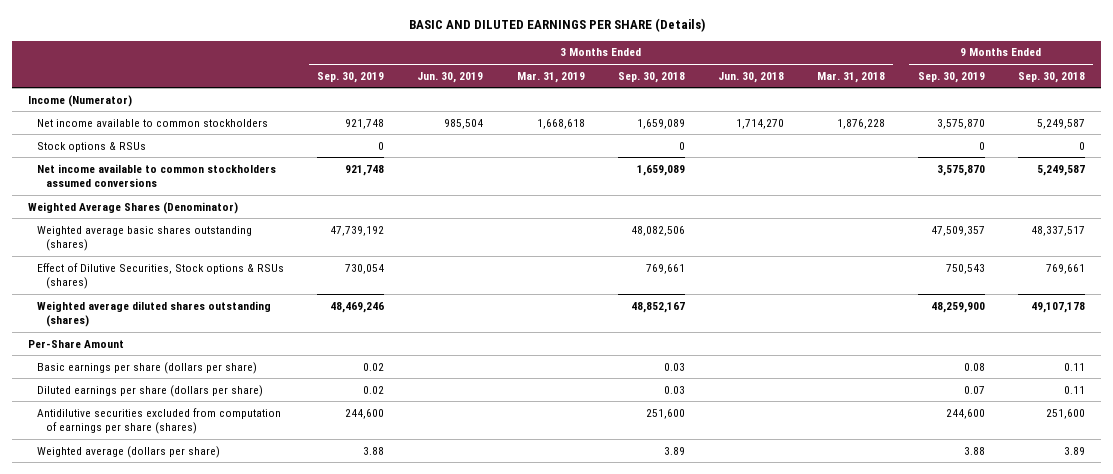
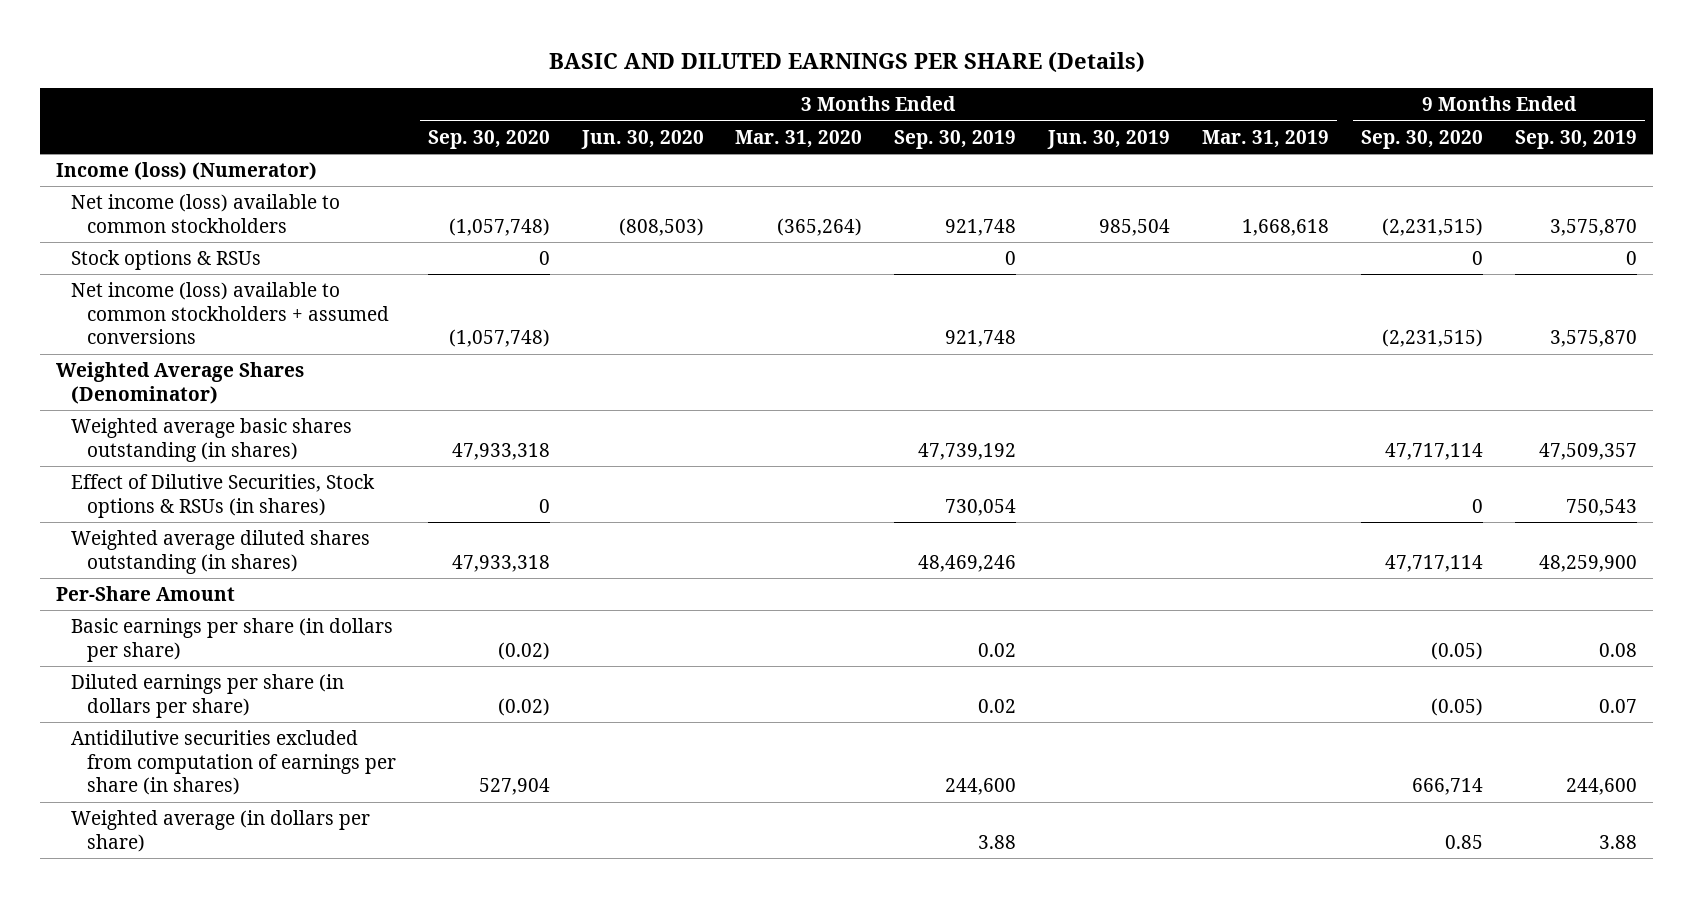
- | 3 Months Ended Sep. 30, 2019 | 3 Months Ended Jun. 30, 2019 | 3 Months Ended Mar. 31, 2019 | 3 Months Ended Sep. 30, 2018 | 3 Months Ended Jun. 30, 2018 | 3 Months Ended Mar. 31, 2018 | 9 Months Ended Sep. 30, 2019 | 9 Months Ended Sep. 30, 2018
+ | 3 Months Ended Sep. 30, 2020 | 3 Months Ended Jun. 30, 2020 | 3 Months Ended Mar. 31, 2020 | 3 Months Ended Sep. 30, 2019 | 3 Months Ended Jun. 30, 2019 | 3 Months Ended Mar. 31, 2019 | 9 Months Ended Sep. 30, 2020 | 9 Months Ended Sep. 30, 2019
- Income (Numerator)
- Net income available to common stockholders | 921,748 | 985,504 | 1,668,618 | 1,659,089 | 1,714,270 | 1,876,228 | 3,575,870 | 5,249,587
+ Income (loss) (Numerator)
+ Net income (loss) available to common stockholders | (1,057,748) | (808,503) | (365,264) | 921,748 | 985,504 | 1,668,618 | (2,231,515) | 3,575,870
- Net income available to common stockholders assumed conversions | 921,748 | | | 1,659,089 | | | 3,575,870 | 5,249,587
+ Net income (loss) available to common stockholders + assumed conversions | (1,057,748) | | | 921,748 | | | (2,231,515) | 3,575,870
- Weighted average basic shares outstanding (shares) | 47,739,192 | | | 48,082,506 | | | 47,509,357 | 48,337,517
- Effect of Dilutive Securities, Stock options & RSUs (shares) | 730,054 | | | 769,661 | | | 750,543 | 769,661
- Weighted average diluted shares outstanding (shares) | 48,469,246 | | | 48,852,167 | | | 48,259,900 | 49,107,178
+ Weighted average basic shares outstanding (in shares) | 47,933,318 | | | 47,739,192 | | | 47,717,114 | 47,509,357
+ Effect of Dilutive Securities, Stock options & RSUs (in shares) | 0 | | | 730,054 | | | 0 | 750,543
+ Weighted average diluted shares outstanding (in shares) | 47,933,318 | | | 48,469,246 | | | 47,717,114 | 48,259,900
- Basic earnings per share (dollars per share) | 0.02 | | | 0.03 | | | 0.08 | 0.11
- Diluted earnings per share (dollars per share) | 0.02 | | | 0.03 | | | 0.07 | 0.11
- Antidilutive securities excluded from computation of earnings per share (shares) | 244,600 | | | 251,600 | | | 244,600 | 251,600
- Weighted average (dollars per share) | 3.88 | | | 3.89 | | | 3.88 | 3.89
+ Basic earnings per share (in dollars per share) | (0.02) | | | 0.02 | | | (0.05) | 0.08
+ Diluted earnings per share (in dollars per share) | (0.02) | | | 0.02 | | | (0.05) | 0.07
+ Antidilutive securities excluded from computation of earnings per share (in shares) | 527,904 | | | 244,600 | | | 666,714 | 244,600
+ Weighted average (in dollars per share) | | | | 3.88 | | | 0.85 | 3.88

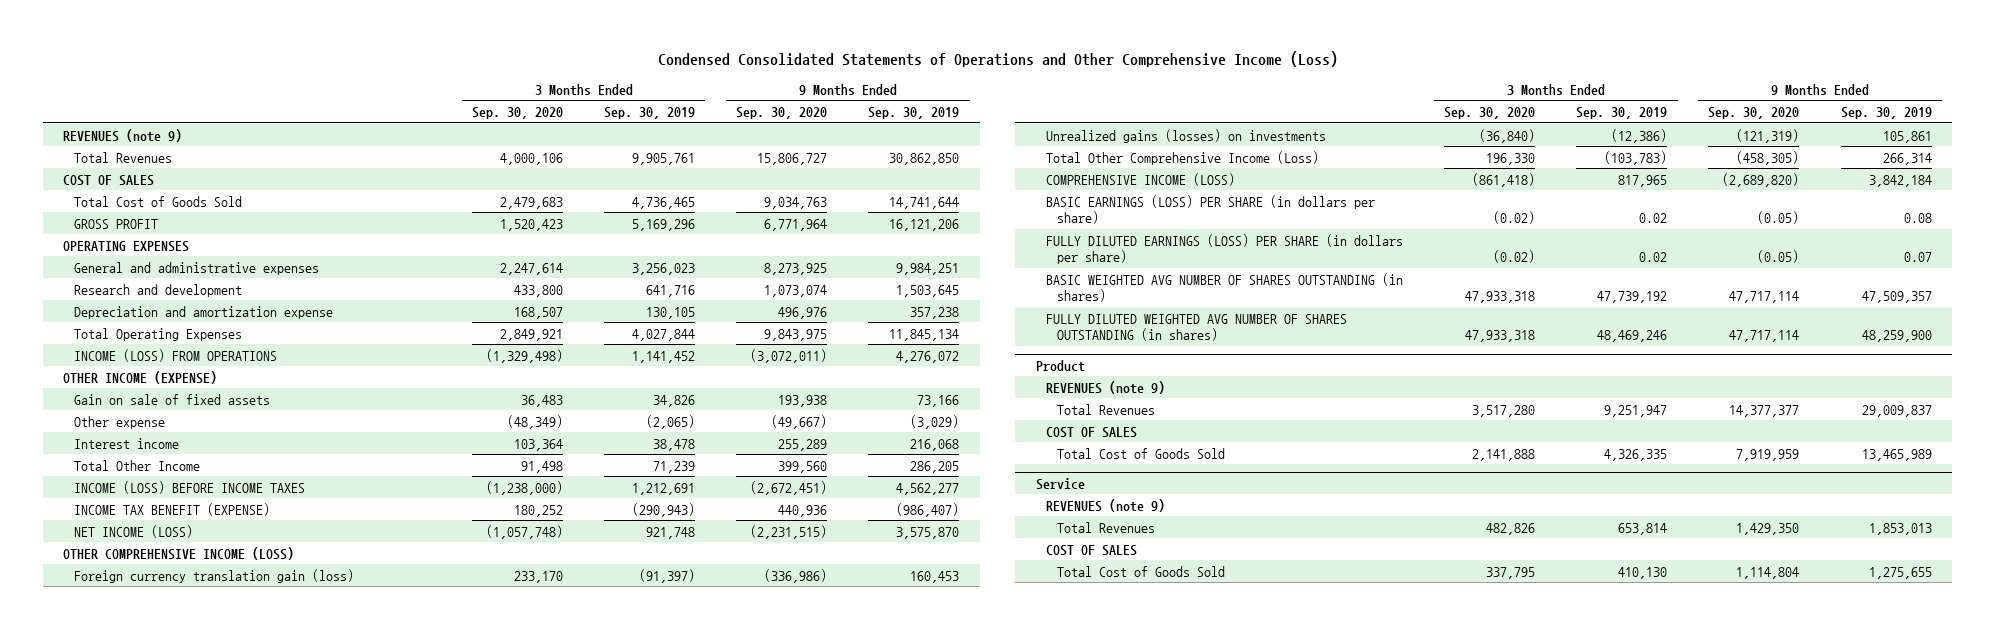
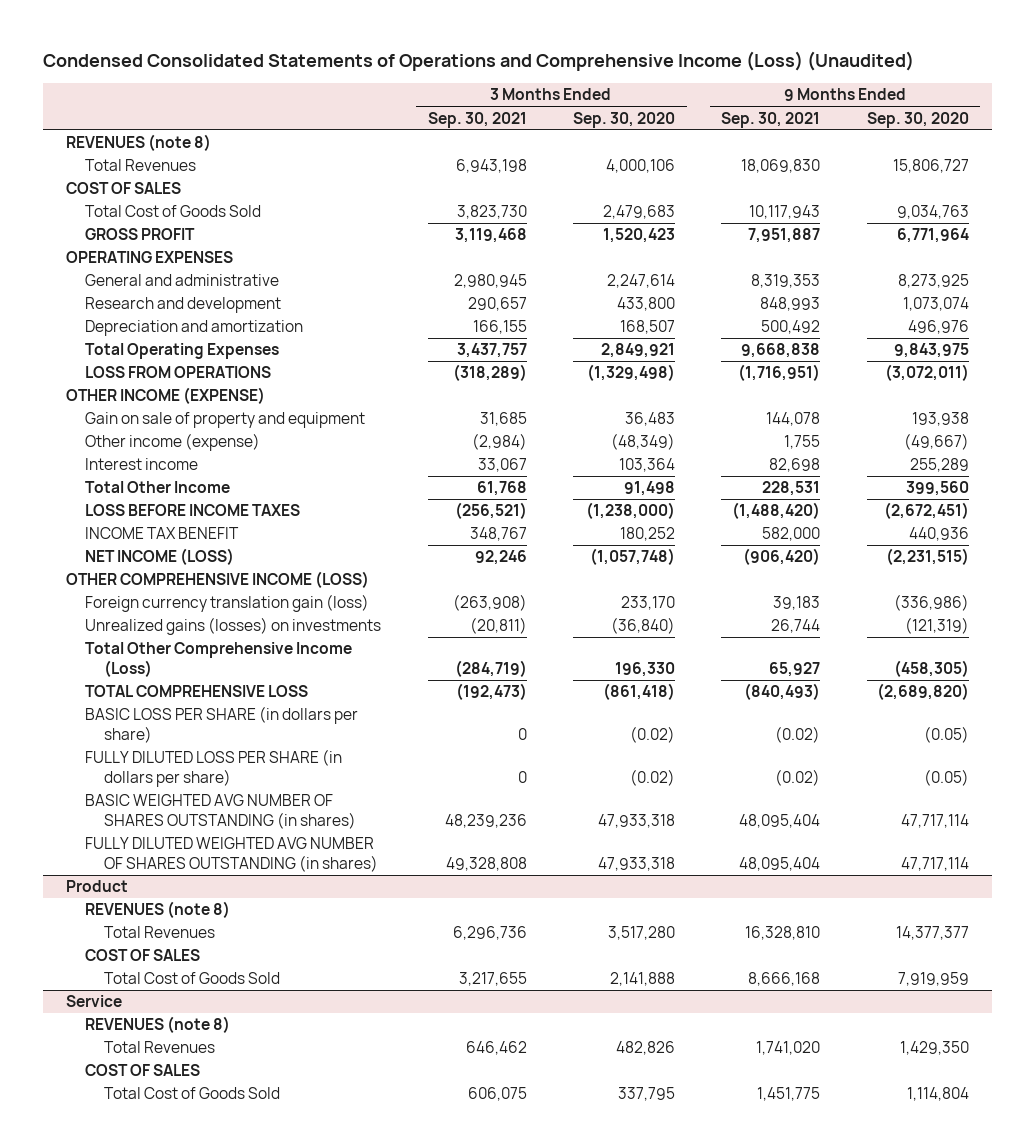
- Condensed Consolidated Statements of Operations and Other Comprehensive Income (Loss)
+ Condensed Consolidated Statements of Operations and Comprehensive Income (Loss) (Unaudited)
- | 3 Months Ended Sep. 30, 2020 | 3 Months Ended Sep. 30, 2019 | 9 Months Ended Sep. 30, 2020 | 9 Months Ended Sep. 30, 2019
+ | 3 Months Ended Sep. 30, 2021 | 3 Months Ended Sep. 30, 2020 | 9 Months Ended Sep. 30, 2021 | 9 Months Ended Sep. 30, 2020
- REVENUES (note 9)
+ REVENUES (note 8)
- General and administrative expenses | 2,247,614 | 3,256,023 | 8,273,925 | 9,984,251
+ General and administrative | 2,980,945 | 2,247,614 | 8,319,353 | 8,273,925
- Depreciation and amortization expense | 168,507 | 130,105 | 496,976 | 357,238
+ Depreciation and amortization | 166,155 | 168,507 | 500,492 | 496,976
- INCOME (LOSS) FROM OPERATIONS | (1,329,498) | 1,141,452 | (3,072,011) | 4,276,072
+ LOSS FROM OPERATIONS | (318,289) | (1,329,498) | (1,716,951) | (3,072,011)
- Gain on sale of fixed assets | 36,483 | 34,826 | 193,938 | 73,166
- Other expense | (48,349) | (2,065) | (49,667) | (3,029)
+ Gain on sale of property and equipment | 31,685 | 36,483 | 144,078 | 193,938
+ Other income (expense) | (2,984) | (48,349) | 1,755 | (49,667)
- INCOME (LOSS) BEFORE INCOME TAXES | (1,238,000) | 1,212,691 | (2,672,451) | 4,562,277
- INCOME TAX BENEFIT (EXPENSE) | 180,252 | (290,943) | 440,936 | (986,407)
+ LOSS BEFORE INCOME TAXES | (256,521) | (1,238,000) | (1,488,420) | (2,672,451)
+ INCOME TAX BENEFIT | 348,767 | 180,252 | 582,000 | 440,936
- COMPREHENSIVE INCOME (LOSS) | (861,418) | 817,965 | (2,689,820) | 3,842,184
- BASIC EARNINGS (LOSS) PER SHARE (in dollars per share) | (0.02) | 0.02 | (0.05) | 0.08
- FULLY DILUTED EARNINGS (LOSS) PER SHARE (in dollars per share) | (0.02) | 0.02 | (0.05) | 0.07
+ TOTAL COMPREHENSIVE LOSS | (192,473) | (861,418) | (840,493) | (2,689,820)
+ BASIC LOSS PER SHARE (in dollars per share) | 0 | (0.02) | (0.02) | (0.05)
+ FULLY DILUTED LOSS PER SHARE (in dollars per share) | 0 | (0.02) | (0.02) | (0.05)
@ Product
- REVENUES (note 9)
+ REVENUES (note 8)
@ Service
- REVENUES (note 9)
+ REVENUES (note 8)

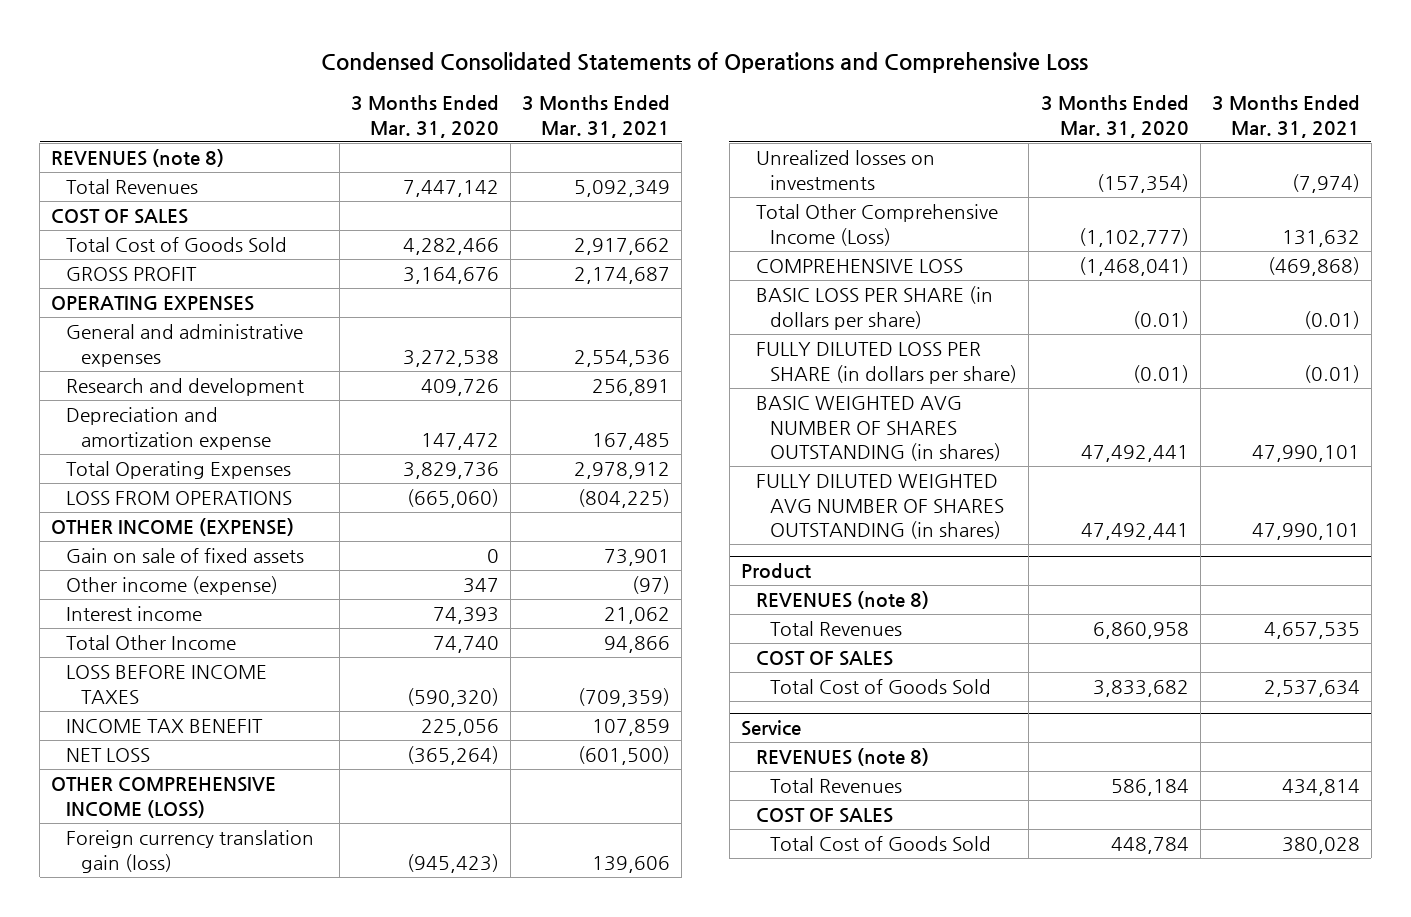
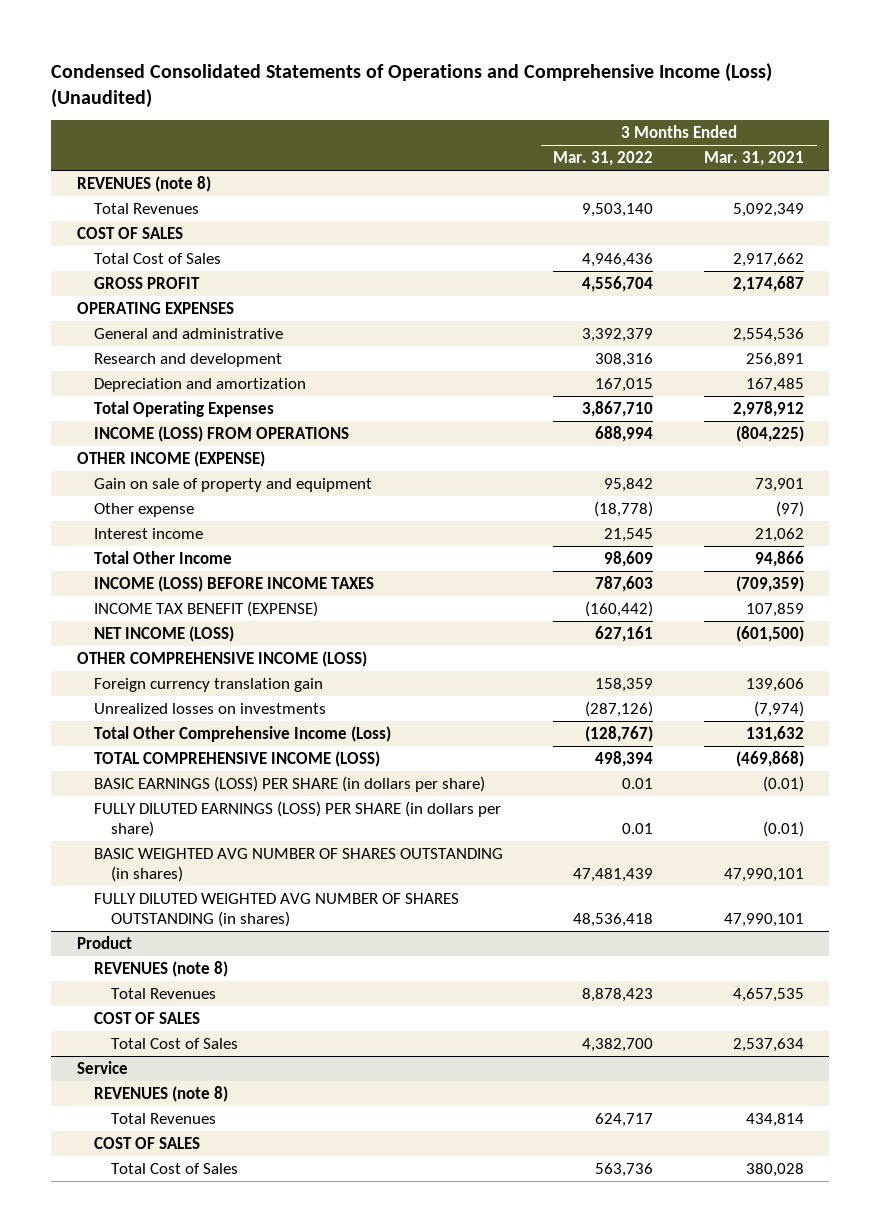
- Condensed Consolidated Statements of Operations and Comprehensive Loss
+ Condensed Consolidated Statements of Operations and Comprehensive Income (Loss) (Unaudited)
- | 3 Months Ended Mar. 31, 2020 | 3 Months Ended Mar. 31, 2021
+ | 3 Months Ended Mar. 31, 2022 | 3 Months Ended Mar. 31, 2021
- Total Cost of Goods Sold | 4,282,466 | 2,917,662
+ Total Cost of Sales | 4,946,436 | 2,917,662
- General and administrative expenses | 3,272,538 | 2,554,536
+ General and administrative | 3,392,379 | 2,554,536
- Depreciation and amortization expense | 147,472 | 167,485
+ Depreciation and amortization | 167,015 | 167,485
- LOSS FROM OPERATIONS | (665,060) | (804,225)
+ INCOME (LOSS) FROM OPERATIONS | 688,994 | (804,225)
- Gain on sale of fixed assets | 0 | 73,901
- Other income (expense) | 347 | (97)
+ Gain on sale of property and equipment | 95,842 | 73,901
+ Other expense | (18,778) | (97)
- LOSS BEFORE INCOME TAXES | (590,320) | (709,359)
- INCOME TAX BENEFIT | 225,056 | 107,859
- NET LOSS | (365,264) | (601,500)
+ INCOME (LOSS) BEFORE INCOME TAXES | 787,603 | (709,359)
+ INCOME TAX BENEFIT (EXPENSE) | (160,442) | 107,859
+ NET INCOME (LOSS) | 627,161 | (601,500)
- Foreign currency translation gain (loss) | (945,423) | 139,606
+ Foreign currency translation gain | 158,359 | 139,606
- COMPREHENSIVE LOSS | (1,468,041) | (469,868)
- BASIC LOSS PER SHARE (in dollars per share) | (0.01) | (0.01)
- FULLY DILUTED LOSS PER SHARE (in dollars per share) | (0.01) | (0.01)
+ TOTAL COMPREHENSIVE INCOME (LOSS) | 498,394 | (469,868)
+ BASIC EARNINGS (LOSS) PER SHARE (in dollars per share) | 0.01 | (0.01)
+ FULLY DILUTED EARNINGS (LOSS) PER SHARE (in dollars per share) | 0.01 | (0.01)
@ Product
- Total Cost of Goods Sold | 3,833,682 | 2,537,634
+ Total Cost of Sales | 4,382,700 | 2,537,634
@ Service
- Total Cost of Goods Sold | 448,784 | 380,028
+ Total Cost of Sales | 563,736 | 380,028

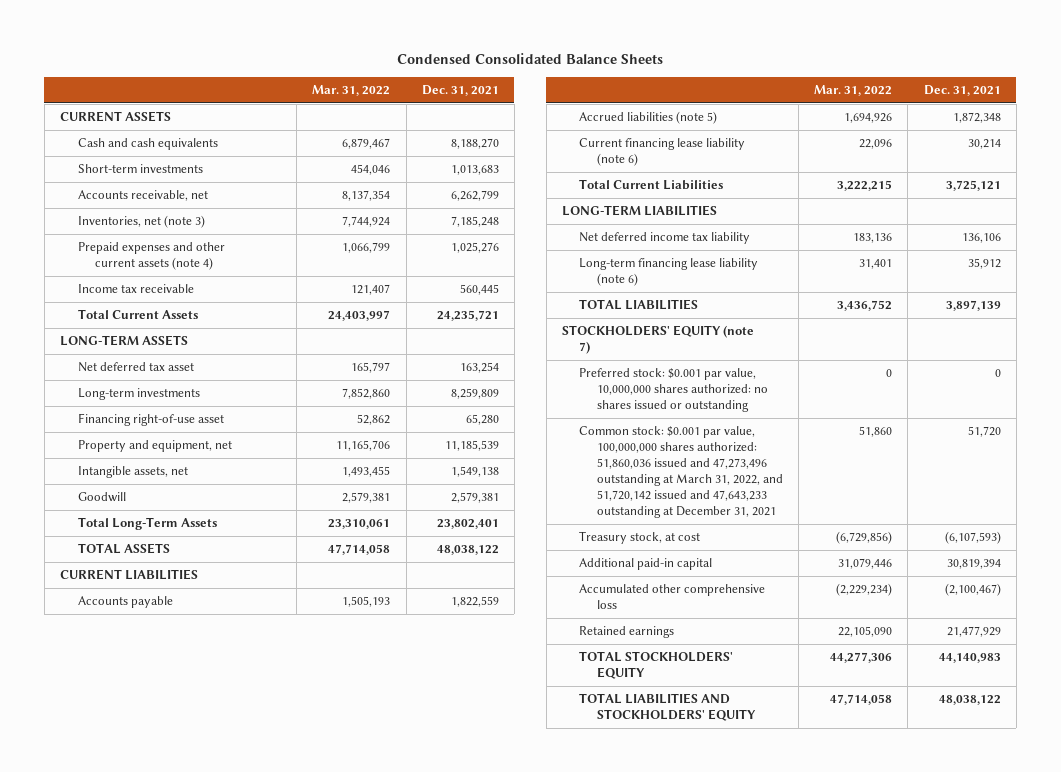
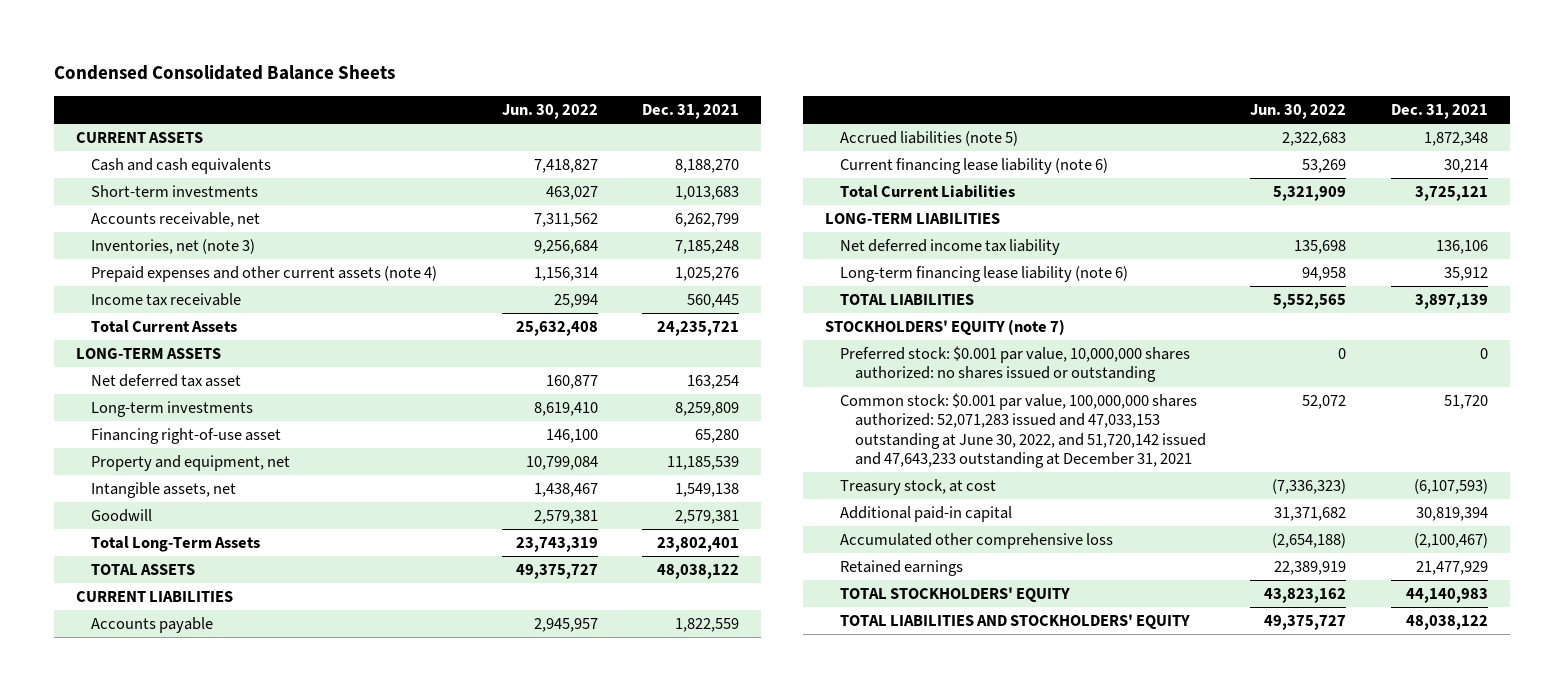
- | Mar. 31, 2022 | Dec. 31, 2021
+ | Jun. 30, 2022 | Dec. 31, 2021
- Common stock: $0.001 par value, 100,000,000 shares authorized: 51,860,036 issued and 47,273,496 outstanding at March 31, 2022, and 51,720,142 issued and 47,643,233 outstanding at December 31, 2021 | 51,860 | 51,720
+ Common stock: $0.001 par value, 100,000,000 shares authorized: 52,071,283 issued and 47,033,153 outstanding at June 30, 2022, and 51,720,142 issued and 47,643,233 outstanding at December 31, 2021 | 52,072 | 51,720

